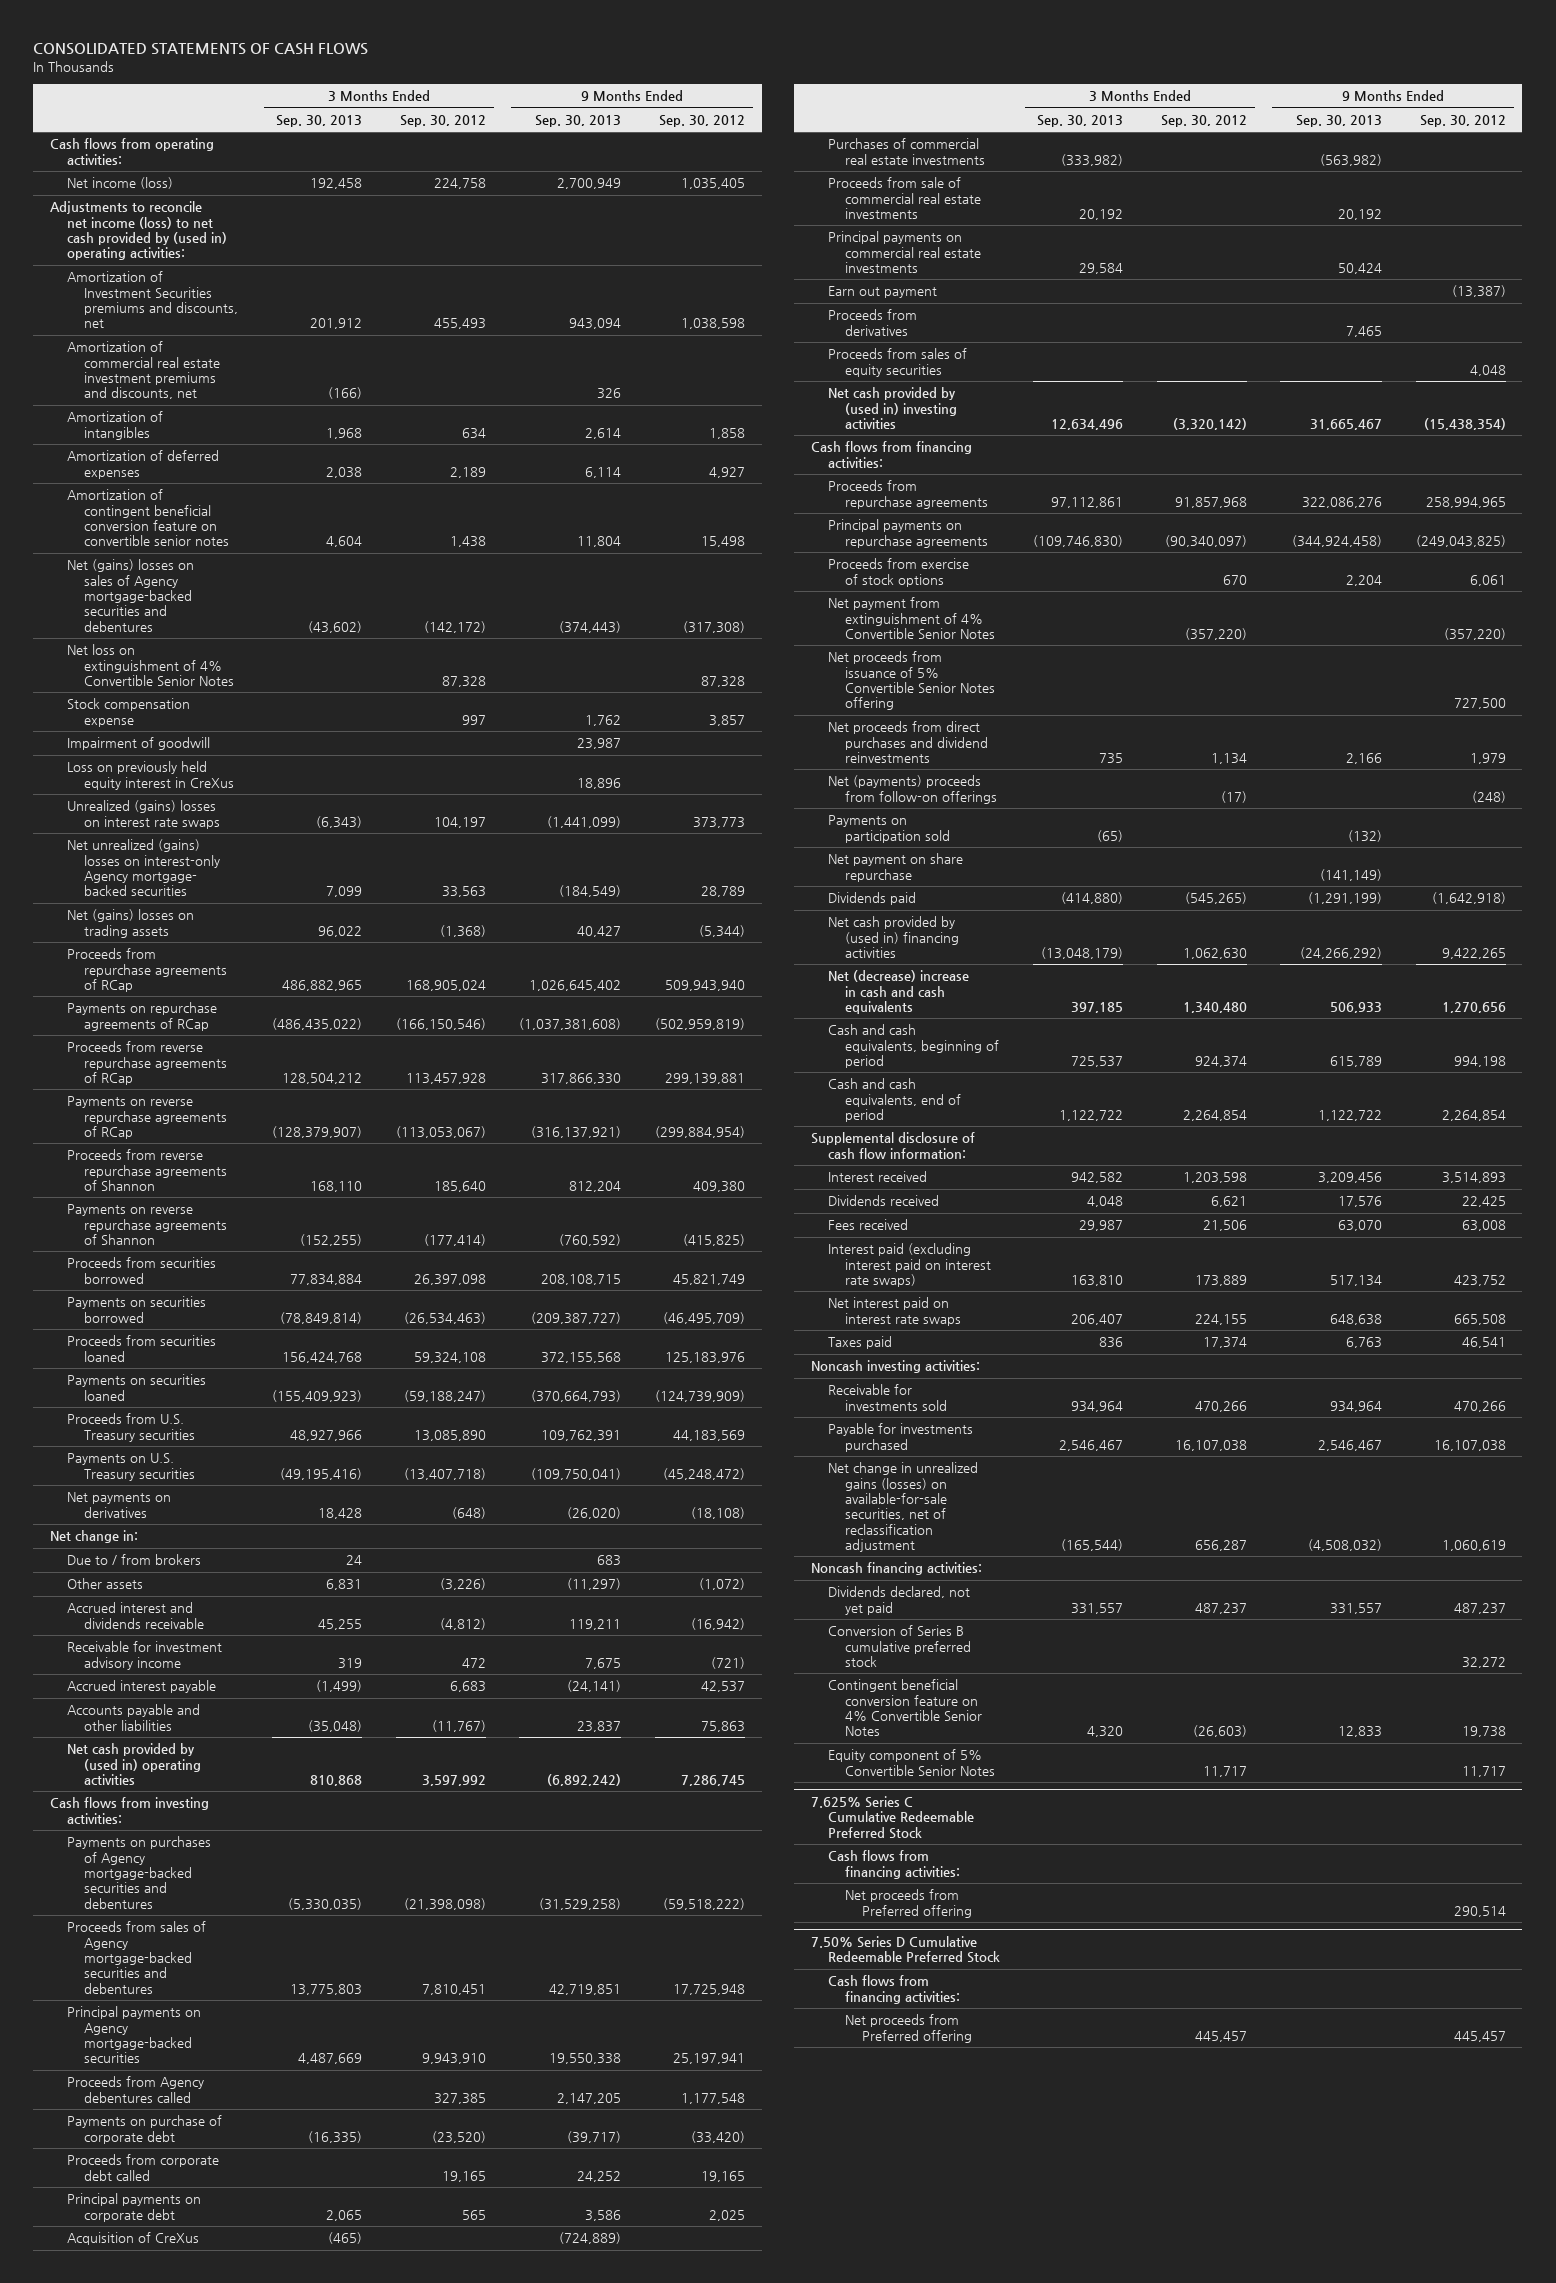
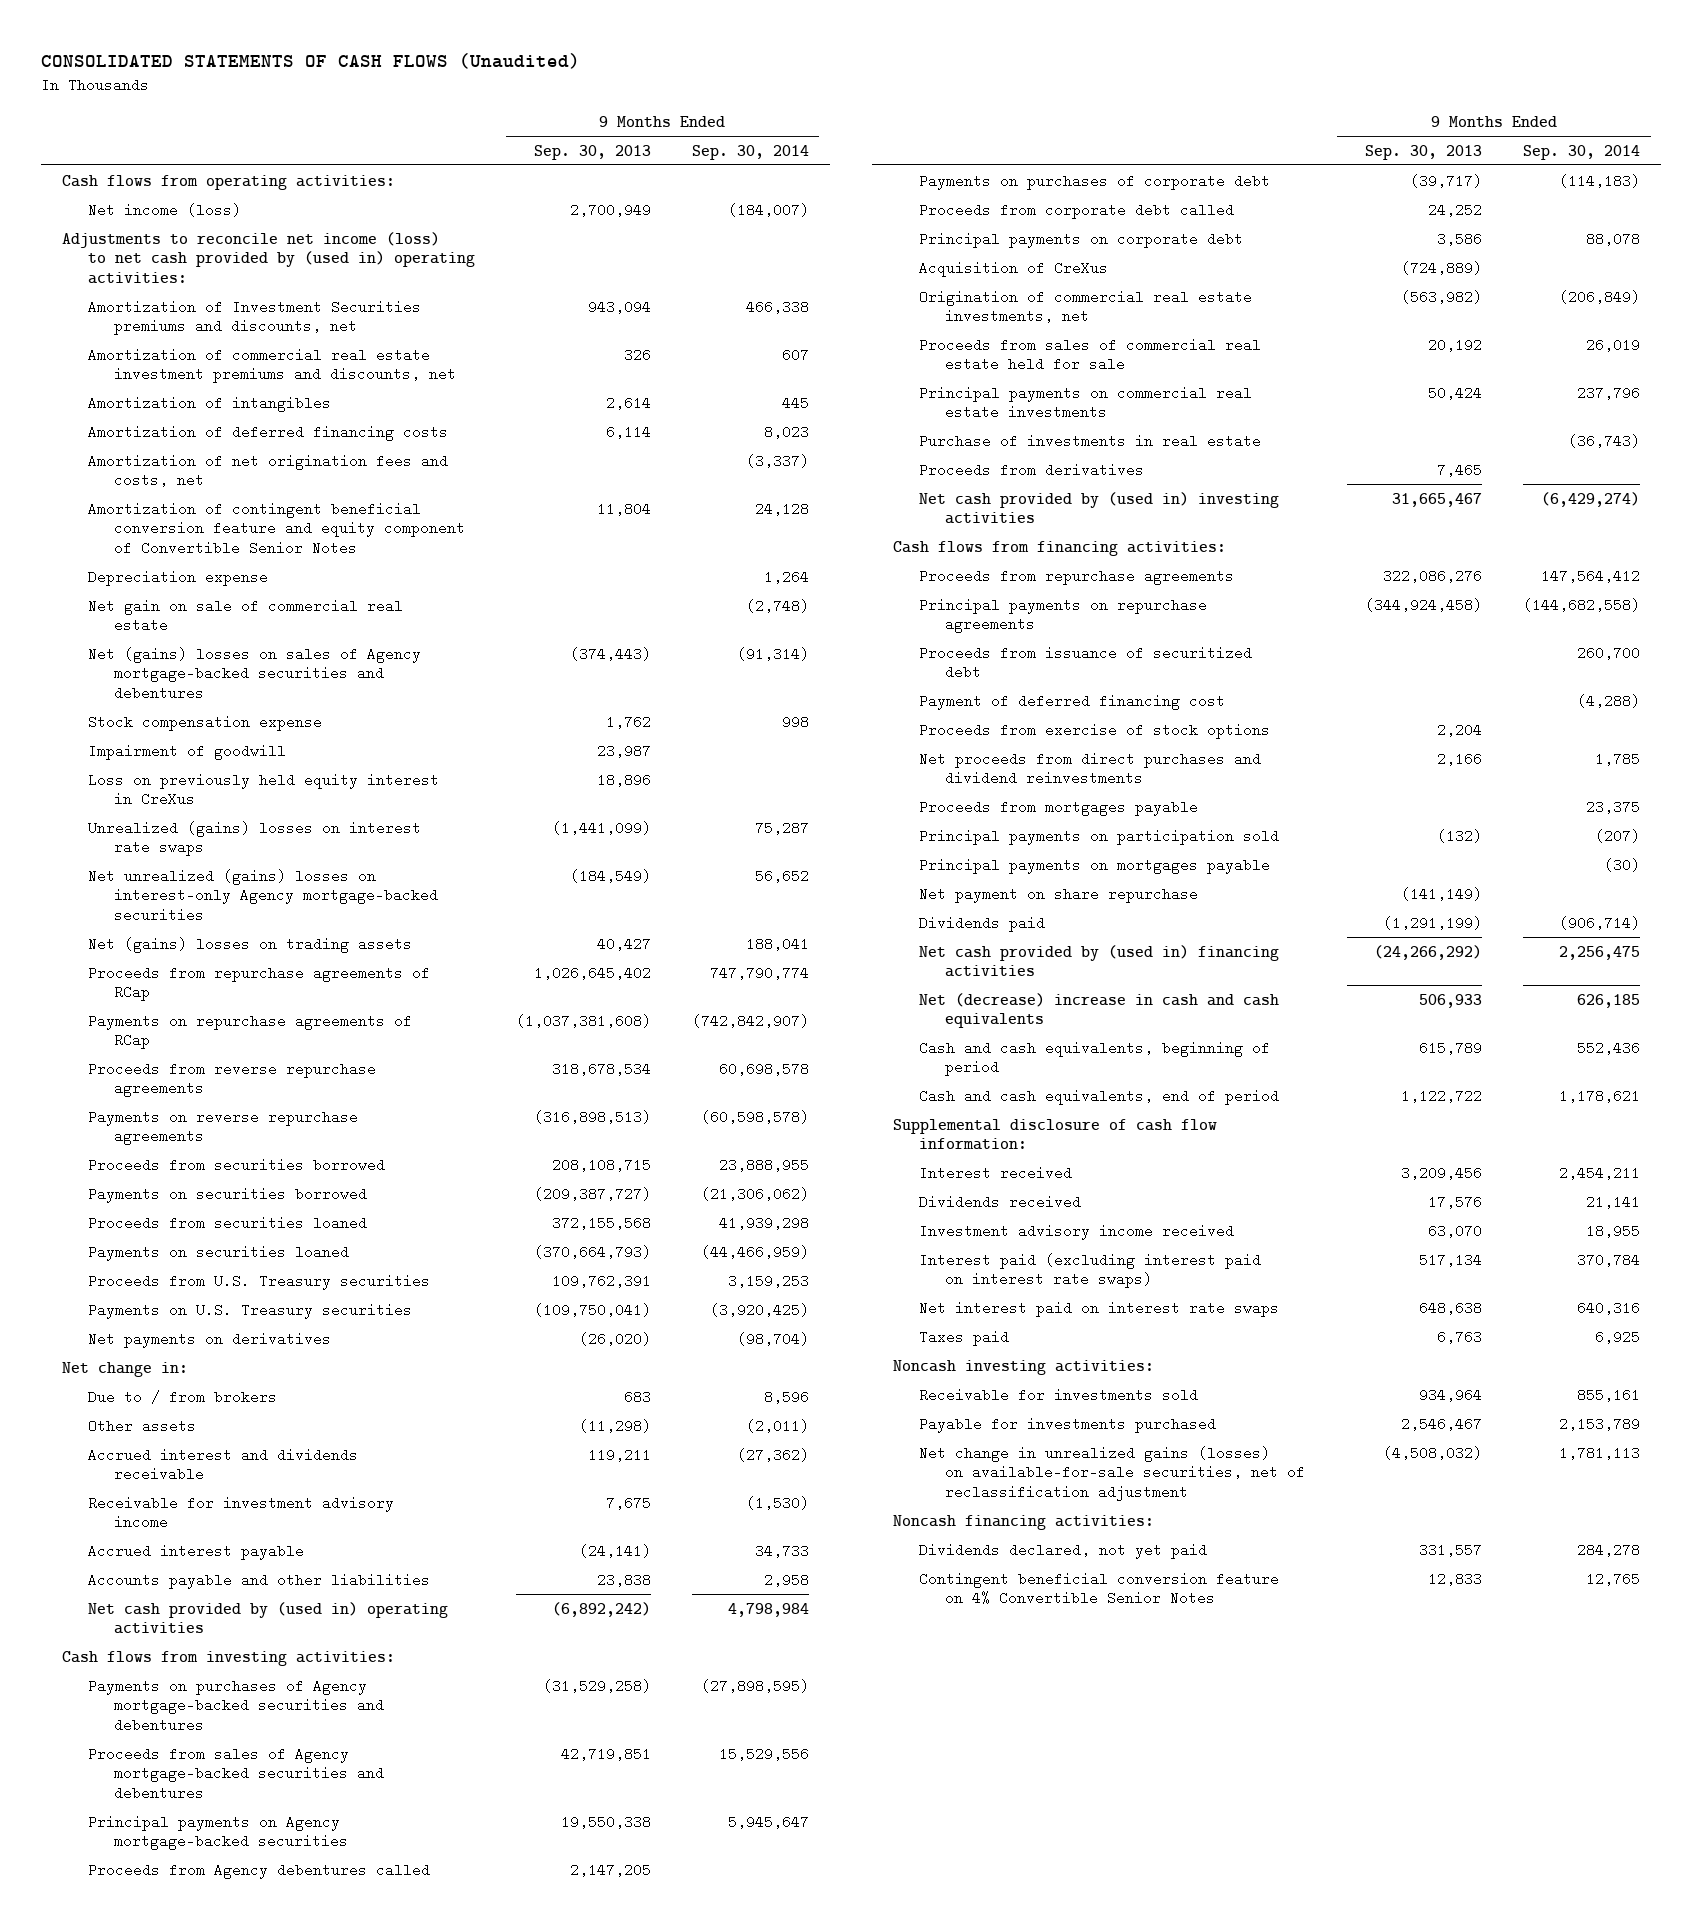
- CONSOLIDATED STATEMENTS OF CASH FLOWS
+ CONSOLIDATED STATEMENTS OF CASH FLOWS (Unaudited)
- | 3 Months Ended Sep. 30, 2013 | 3 Months Ended Sep. 30, 2012 | 9 Months Ended Sep. 30, 2013 | 9 Months Ended Sep. 30, 2012
+ | 9 Months Ended Sep. 30, 2013 | 9 Months Ended Sep. 30, 2014
- Amortization of deferred expenses | 2,038 | 2,189 | 6,114 | 4,927
- Amortization of contingent beneficial conversion feature on convertible senior notes | 4,604 | 1,438 | 11,804 | 15,498
+ Amortization of deferred financing costs | 6,114 | 8,023
+ Amortization of net origination fees and costs, net | | (3,337)
+ Amortization of contingent beneficial conversion feature and equity component of Convertible Senior Notes | 11,804 | 24,128
+ Depreciation expense | | 1,264
+ Net gain on sale of commercial real estate | | (2,748)
- Net loss on extinguishment of 4% Convertible Senior Notes | | 87,328 | | 87,328
- Net unrealized (gains) losses on interest-only Agency mortgage- backed securities | 7,099 | 33,563 | (184,549) | 28,789
+ Net unrealized (gains) losses on interest-only Agency mortgage-backed securities | (184,549) | 56,652
- Proceeds from reverse repurchase agreements of RCap | 128,504,212 | 113,457,928 | 317,866,330 | 299,139,881
- Payments on reverse repurchase agreements of RCap | (128,379,907) | (113,053,067) | (316,137,921) | (299,884,954)
- Proceeds from reverse repurchase agreements of Shannon | 168,110 | 185,640 | 812,204 | 409,380
- Payments on reverse repurchase agreements of Shannon | (152,255) | (177,414) | (760,592) | (415,825)
+ Proceeds from reverse repurchase agreements | 318,678,534 | 60,698,578
+ Payments on reverse repurchase agreements | (316,898,513) | (60,598,578)
- Other assets | 6,831 | (3,226) | (11,297) | (1,072)
+ Other assets | (11,298) | (2,011)
- Accounts payable and other liabilities | (35,048) | (11,767) | 23,837 | 75,863
+ Accounts payable and other liabilities | 23,838 | 2,958
- Payments on purchase of corporate debt | (16,335) | (23,520) | (39,717) | (33,420)
+ Payments on purchases of corporate debt | (39,717) | (114,183)
- Purchases of commercial real estate investments | (333,982) | | (563,982) |
- Proceeds from sale of commercial real estate investments | 20,192 | | 20,192 |
+ Origination of commercial real estate investments, net | (563,982) | (206,849)
+ Proceeds from sales of commercial real estate held for sale | 20,192 | 26,019
- Earn out payment | | | | (13,387)
+ Purchase of investments in real estate | | (36,743)
- Proceeds from sales of equity securities | | | | 4,048
+ Proceeds from issuance of securitized debt | | 260,700
+ Payment of deferred financing cost | | (4,288)
- Net payment from extinguishment of 4% Convertible Senior Notes | | (357,220) | | (357,220)
- Net proceeds from issuance of 5% Convertible Senior Notes offering | | | | 727,500
- Net (payments) proceeds from follow-on offerings | | (17) | | (248)
- Payments on participation sold | (65) | | (132) |
+ Proceeds from mortgages payable | | 23,375
+ Principal payments on participation sold | (132) | (207)
+ Principal payments on mortgages payable | | (30)
- Fees received | 29,987 | 21,506 | 63,070 | 63,008
+ Investment advisory income received | 63,070 | 18,955
- Conversion of Series B cumulative preferred stock | | | | 32,272
- Equity component of 5% Convertible Senior Notes | | 11,717 | | 11,717
- 7.625% Series C Cumulative Redeemable Preferred Stock
- Cash flows from financing activities:
- Net proceeds from Preferred offering | | | | 290,514
- 7.50% Series D Cumulative Redeemable Preferred Stock
- Cash flows from financing activities:
- Net proceeds from Preferred offering | | 445,457 | | 445,457

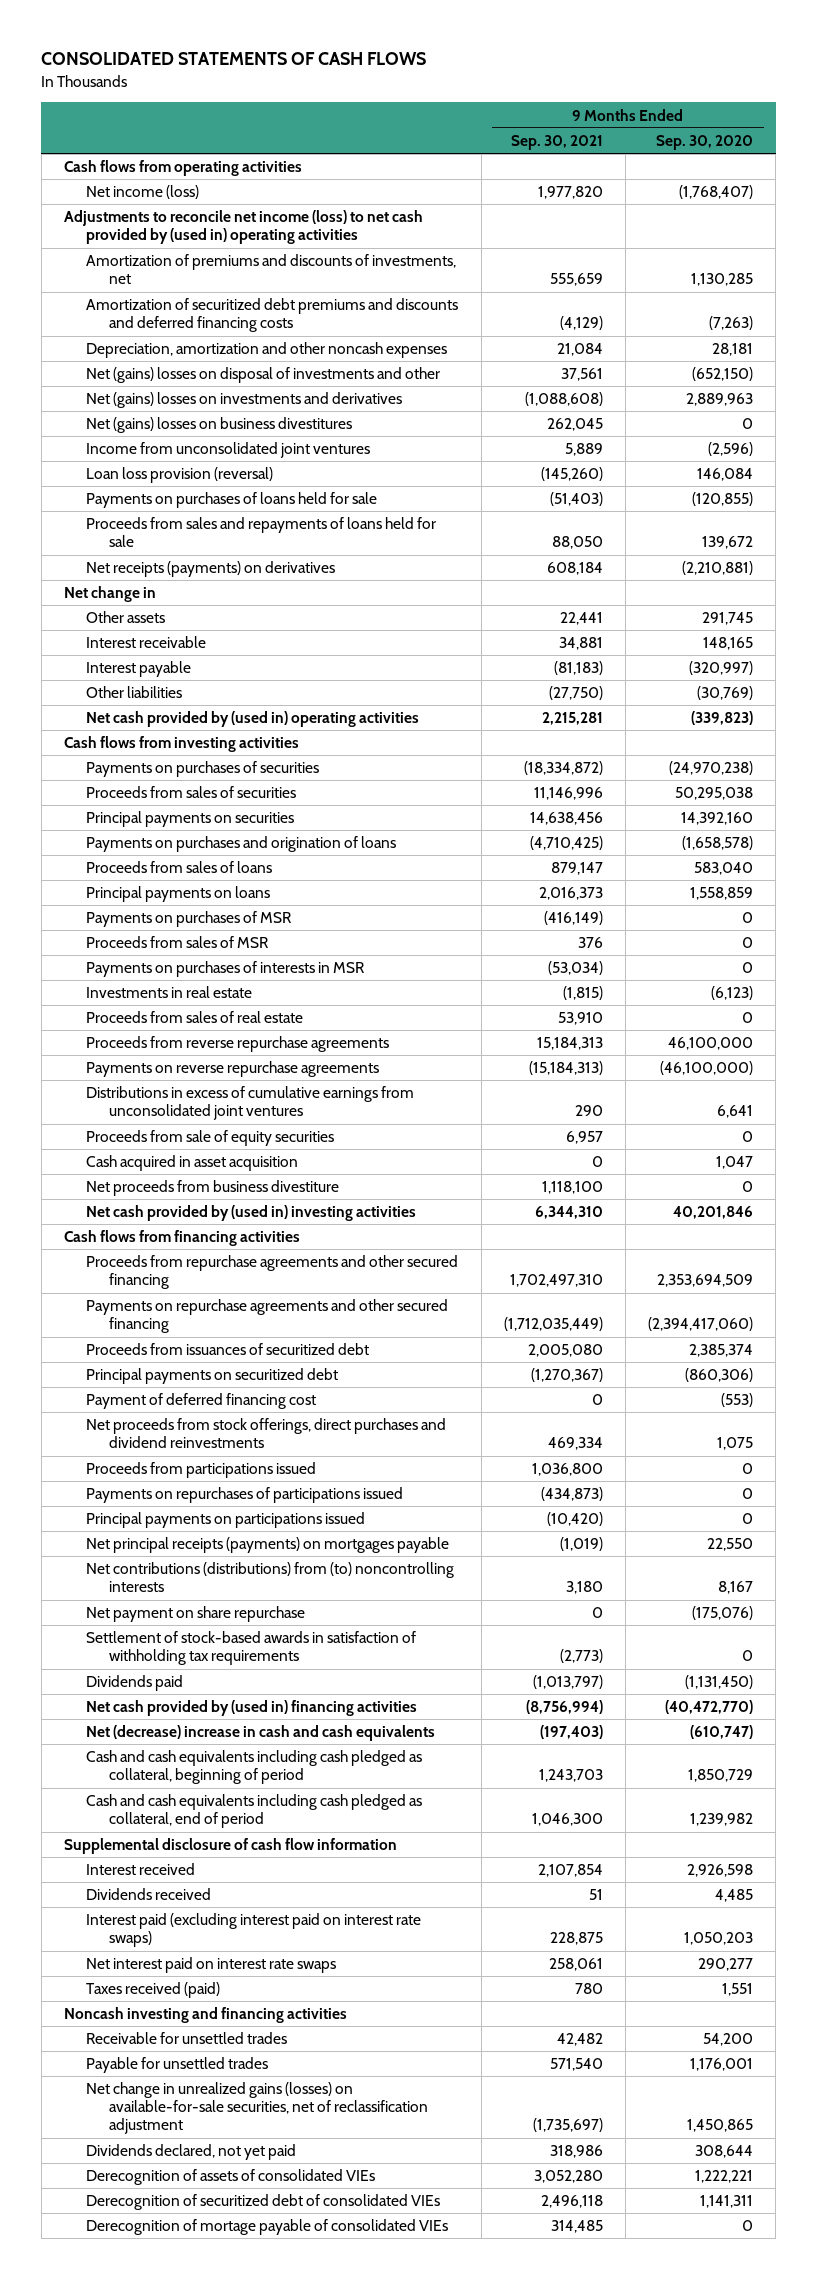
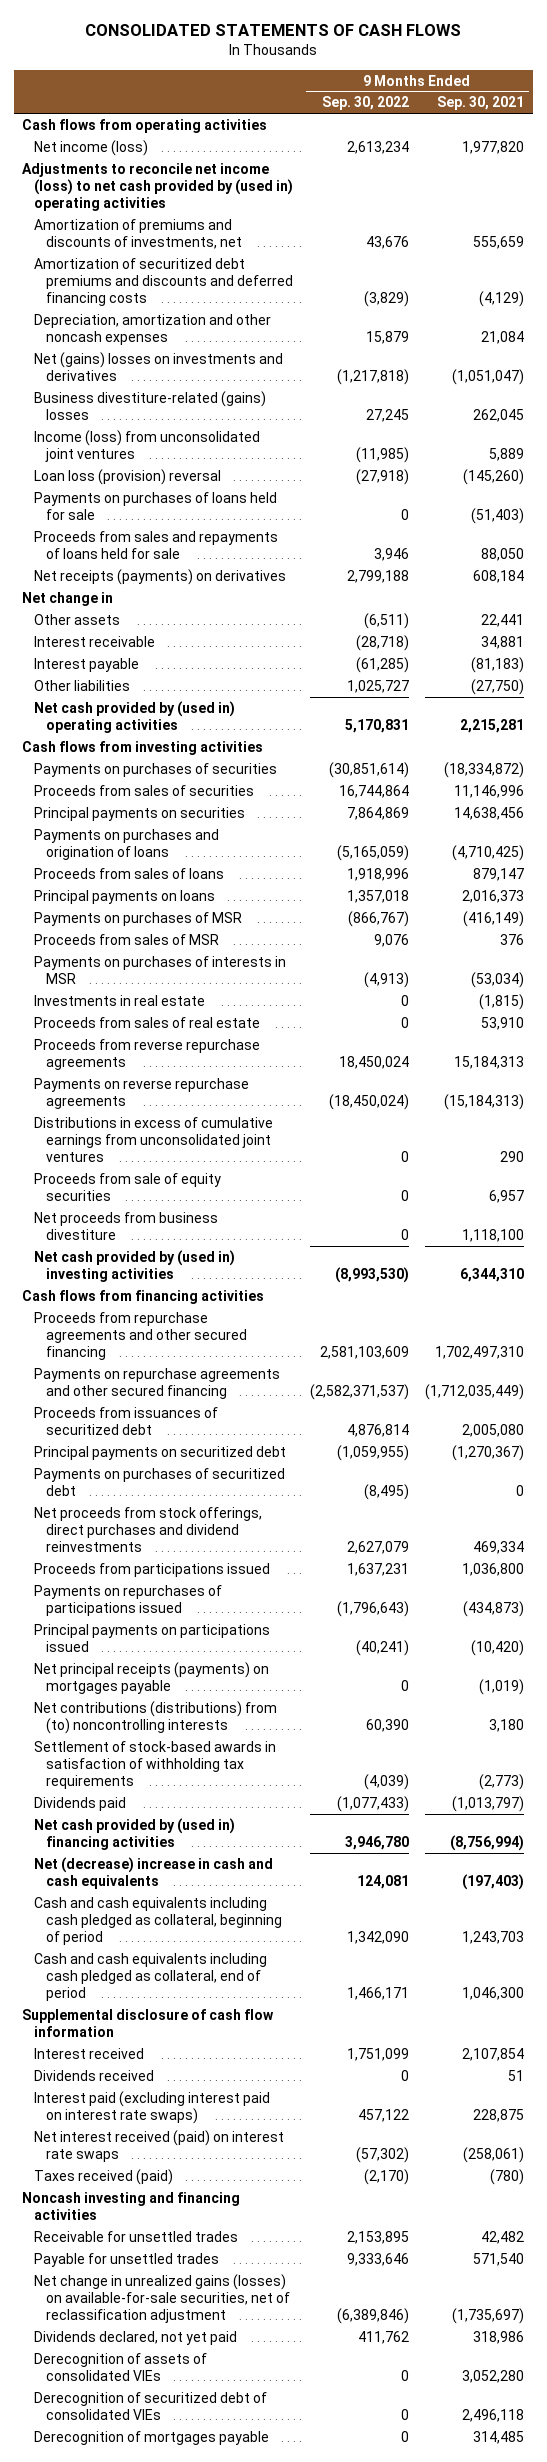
- | 9 Months Ended Sep. 30, 2021 | 9 Months Ended Sep. 30, 2020
+ | 9 Months Ended Sep. 30, 2022 | 9 Months Ended Sep. 30, 2021
- Net (gains) losses on disposal of investments and other | 37,561 | (652,150)
- Net (gains) losses on investments and derivatives | (1,088,608) | 2,889,963
- Net (gains) losses on business divestitures | 262,045 | 0
- Income from unconsolidated joint ventures | 5,889 | (2,596)
- Loan loss provision (reversal) | (145,260) | 146,084
+ Net (gains) losses on investments and derivatives | (1,217,818) | (1,051,047)
+ Business divestiture-related (gains) losses | 27,245 | 262,045
+ Income (loss) from unconsolidated joint ventures | (11,985) | 5,889
+ Loan loss (provision) reversal | (27,918) | (145,260)
- Cash acquired in asset acquisition | 0 | 1,047
- Payment of deferred financing cost | 0 | (553)
+ Payments on purchases of securitized debt | (8,495) | 0
- Net payment on share repurchase | 0 | (175,076)
- Net interest paid on interest rate swaps | 258,061 | 290,277
- Taxes received (paid) | 780 | 1,551
+ Net interest received (paid) on interest rate swaps | (57,302) | (258,061)
+ Taxes received (paid) | (2,170) | (780)
- Derecognition of mortage payable of consolidated VIEs | 314,485 | 0
+ Derecognition of mortgages payable | 0 | 314,485

